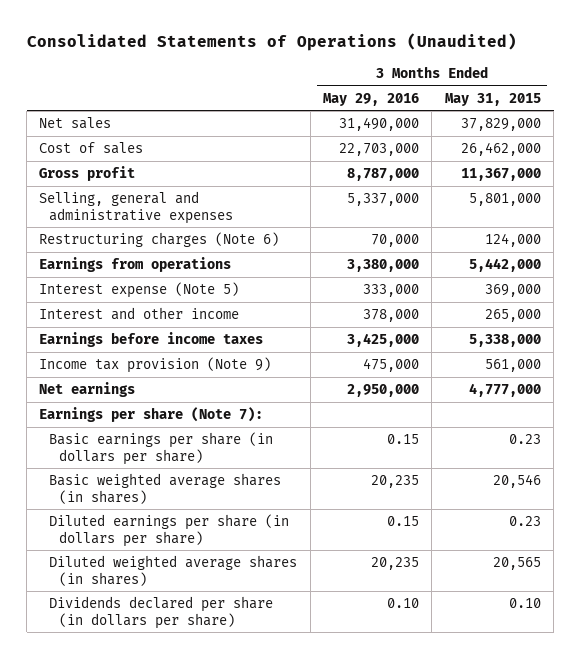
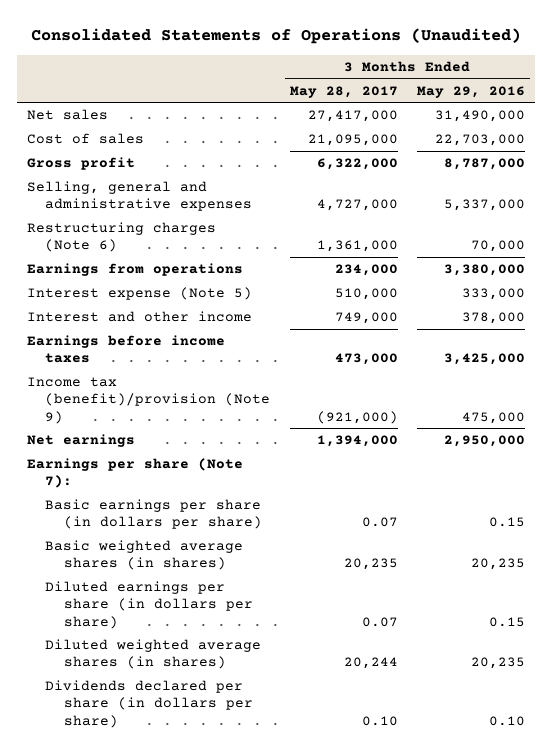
- | 3 Months Ended May 29, 2016 | 3 Months Ended May 31, 2015
+ | 3 Months Ended May 28, 2017 | 3 Months Ended May 29, 2016
- Income tax provision (Note 9) | 475,000 | 561,000
+ Income tax (benefit)/provision (Note 9) | (921,000) | 475,000

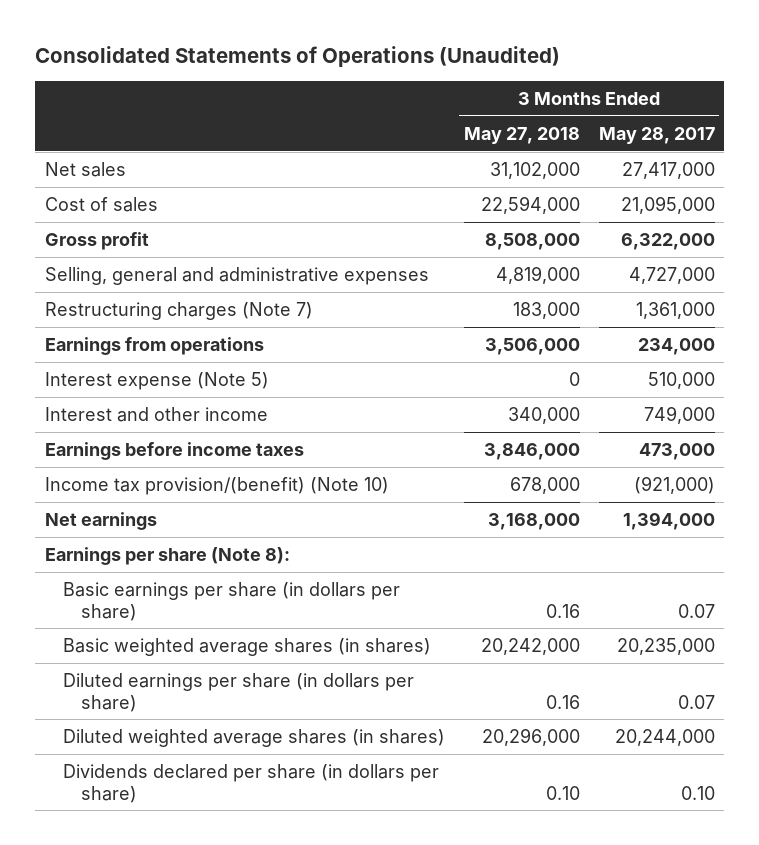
- | 3 Months Ended May 28, 2017 | 3 Months Ended May 29, 2016
+ | 3 Months Ended May 27, 2018 | 3 Months Ended May 28, 2017
- Restructuring charges (Note 6) | 1,361,000 | 70,000
+ Restructuring charges (Note 7) | 183,000 | 1,361,000
- Income tax (benefit)/provision (Note 9) | (921,000) | 475,000
+ Income tax provision/(benefit) (Note 10) | 678,000 | (921,000)
- Earnings per share (Note 7):
+ Earnings per share (Note 8):
- Basic weighted average shares (in shares) | 20,235 | 20,235
+ Basic weighted average shares (in shares) | 20,242,000 | 20,235,000
- Diluted weighted average shares (in shares) | 20,244 | 20,235
+ Diluted weighted average shares (in shares) | 20,296,000 | 20,244,000

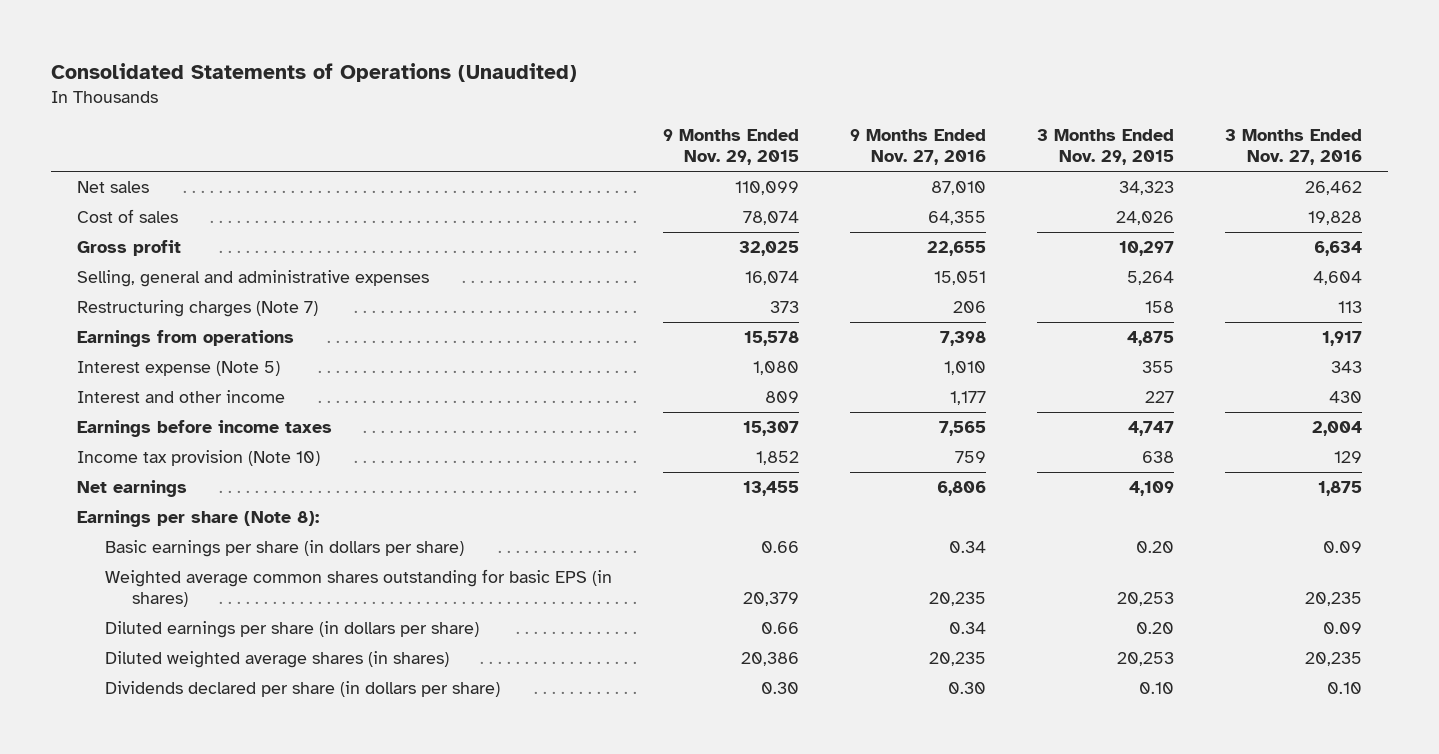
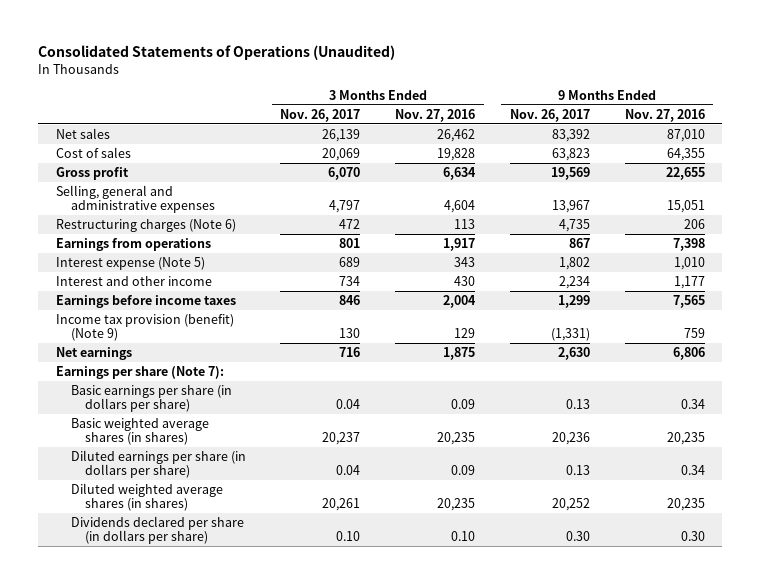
- | 9 Months Ended Nov. 29, 2015 | 9 Months Ended Nov. 27, 2016 | 3 Months Ended Nov. 29, 2015 | 3 Months Ended Nov. 27, 2016
+ | 3 Months Ended Nov. 26, 2017 | 3 Months Ended Nov. 27, 2016 | 9 Months Ended Nov. 26, 2017 | 9 Months Ended Nov. 27, 2016
- Restructuring charges (Note 7) | 373 | 206 | 158 | 113
+ Restructuring charges (Note 6) | 472 | 113 | 4,735 | 206
- Income tax provision (Note 10) | 1,852 | 759 | 638 | 129
+ Income tax provision (benefit) (Note 9) | 130 | 129 | (1,331) | 759
- Earnings per share (Note 8):
+ Earnings per share (Note 7):
- Weighted average common shares outstanding for basic EPS (in shares) | 20,379 | 20,235 | 20,253 | 20,235
+ Basic weighted average shares (in shares) | 20,237 | 20,235 | 20,236 | 20,235

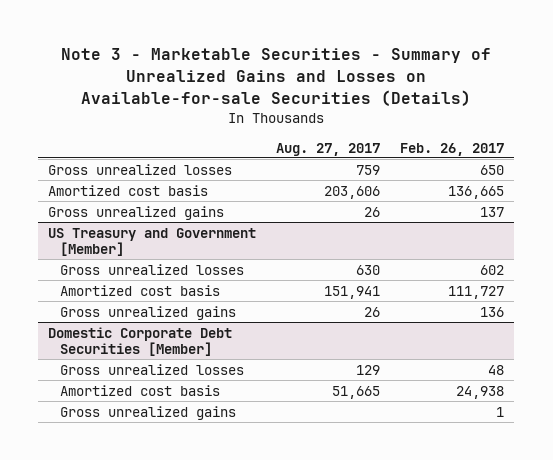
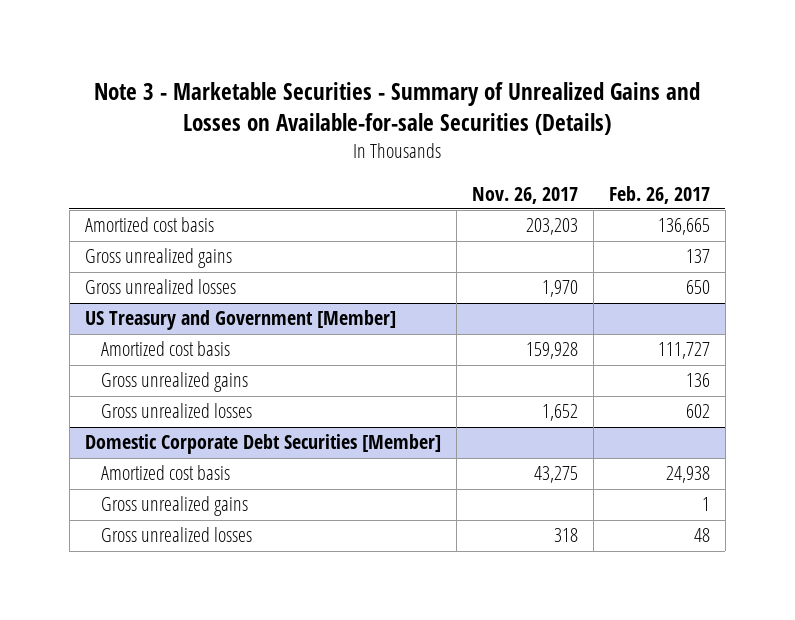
- | Aug. 27, 2017 | Feb. 26, 2017
+ | Nov. 26, 2017 | Feb. 26, 2017
moved down: Gross unrealized losses | 1,970 | 650
@ US Treasury and Government [Member]
moved down: Gross unrealized losses | 1,652 | 602
@ Domestic Corporate Debt Securities [Member]
moved down: Gross unrealized losses | 318 | 48

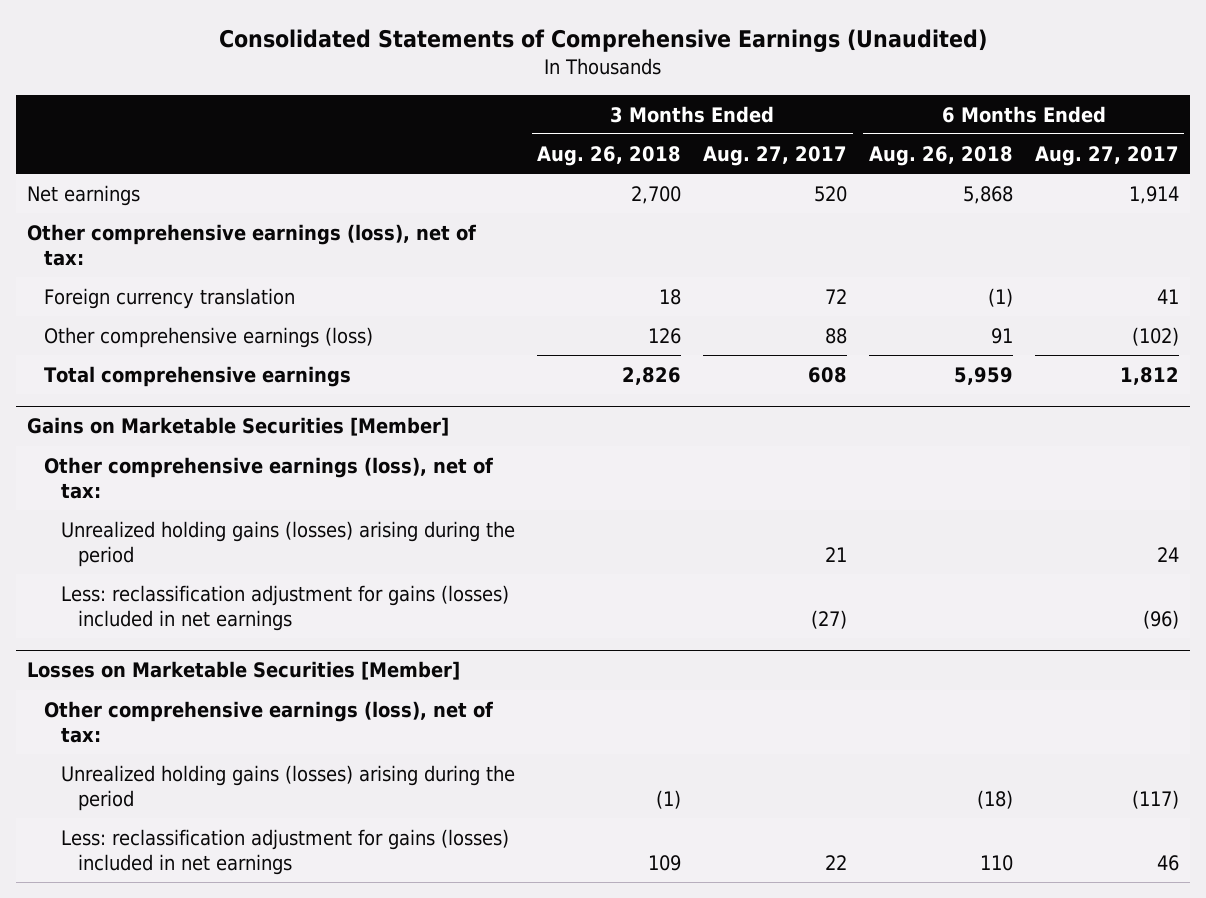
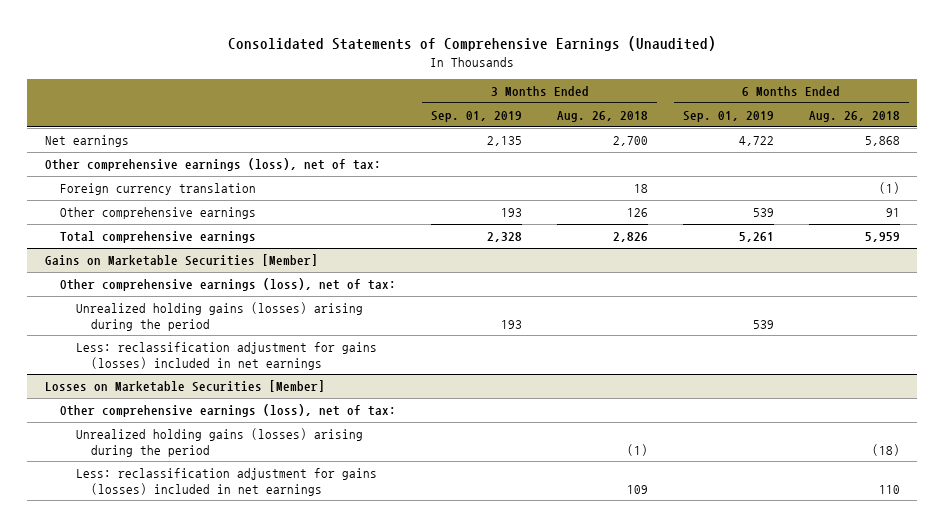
- | 3 Months Ended Aug. 26, 2018 | 3 Months Ended Aug. 27, 2017 | 6 Months Ended Aug. 26, 2018 | 6 Months Ended Aug. 27, 2017
+ | 3 Months Ended Sep. 01, 2019 | 3 Months Ended Aug. 26, 2018 | 6 Months Ended Sep. 01, 2019 | 6 Months Ended Aug. 26, 2018
- Other comprehensive earnings (loss) | 126 | 88 | 91 | (102)
+ Other comprehensive earnings | 193 | 126 | 539 | 91

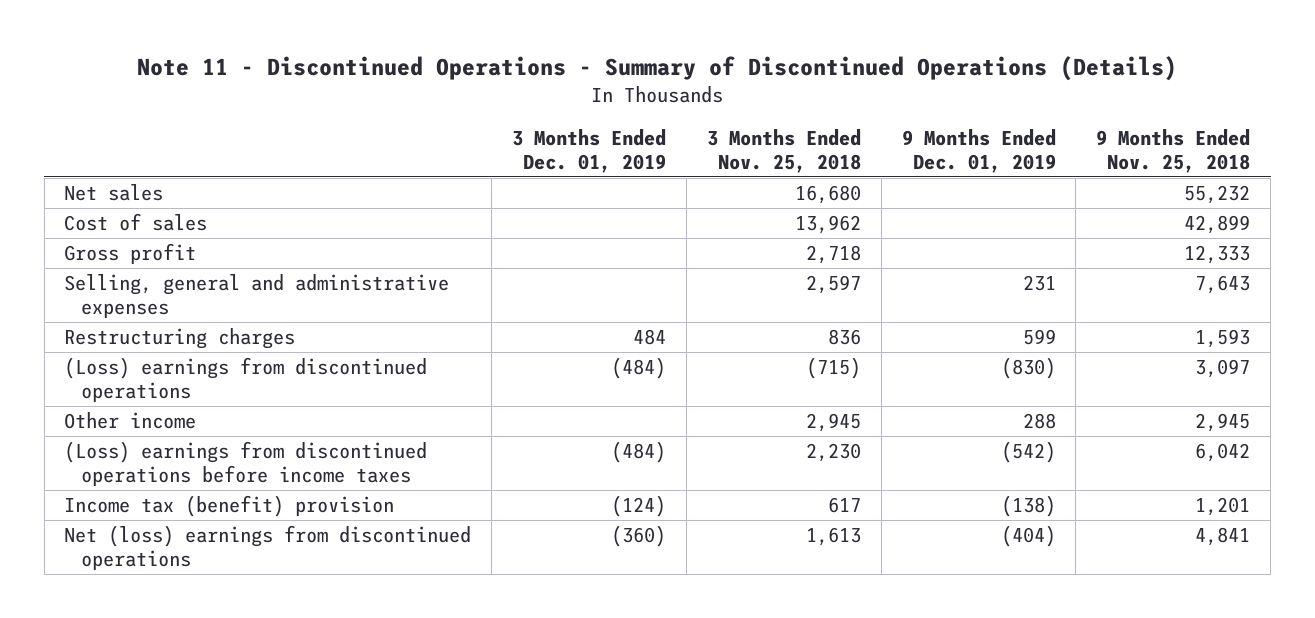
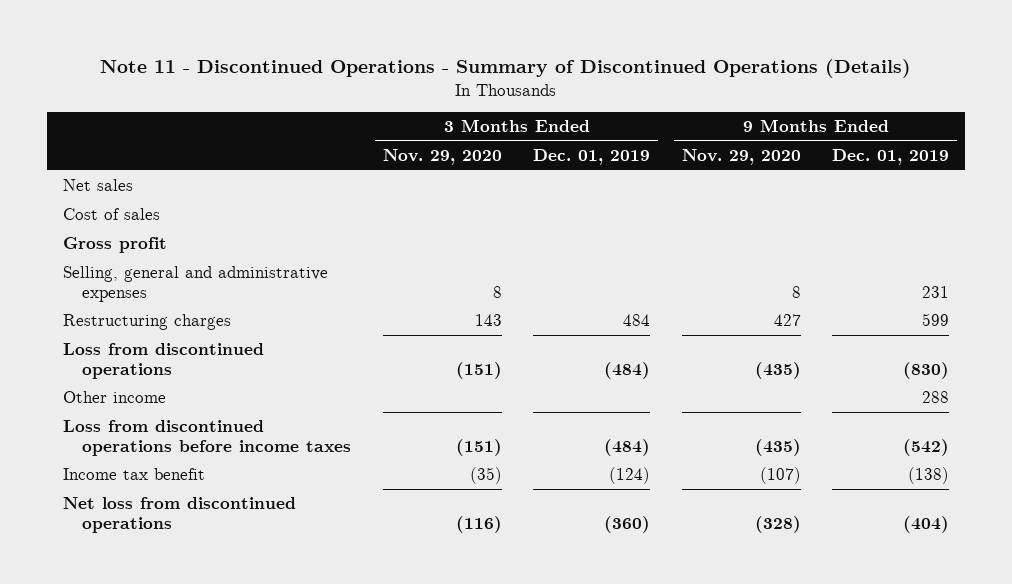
- | 3 Months Ended Dec. 01, 2019 | 3 Months Ended Nov. 25, 2018 | 9 Months Ended Dec. 01, 2019 | 9 Months Ended Nov. 25, 2018
+ | 3 Months Ended Nov. 29, 2020 | 3 Months Ended Dec. 01, 2019 | 9 Months Ended Nov. 29, 2020 | 9 Months Ended Dec. 01, 2019
- (Loss) earnings from discontinued operations | (484) | (715) | (830) | 3,097
+ Loss from discontinued operations | (151) | (484) | (435) | (830)
- (Loss) earnings from discontinued operations before income taxes | (484) | 2,230 | (542) | 6,042
- Income tax (benefit) provision | (124) | 617 | (138) | 1,201
- Net (loss) earnings from discontinued operations | (360) | 1,613 | (404) | 4,841
+ Loss from discontinued operations before income taxes | (151) | (484) | (435) | (542)
+ Income tax benefit | (35) | (124) | (107) | (138)
+ Net loss from discontinued operations | (116) | (360) | (328) | (404)

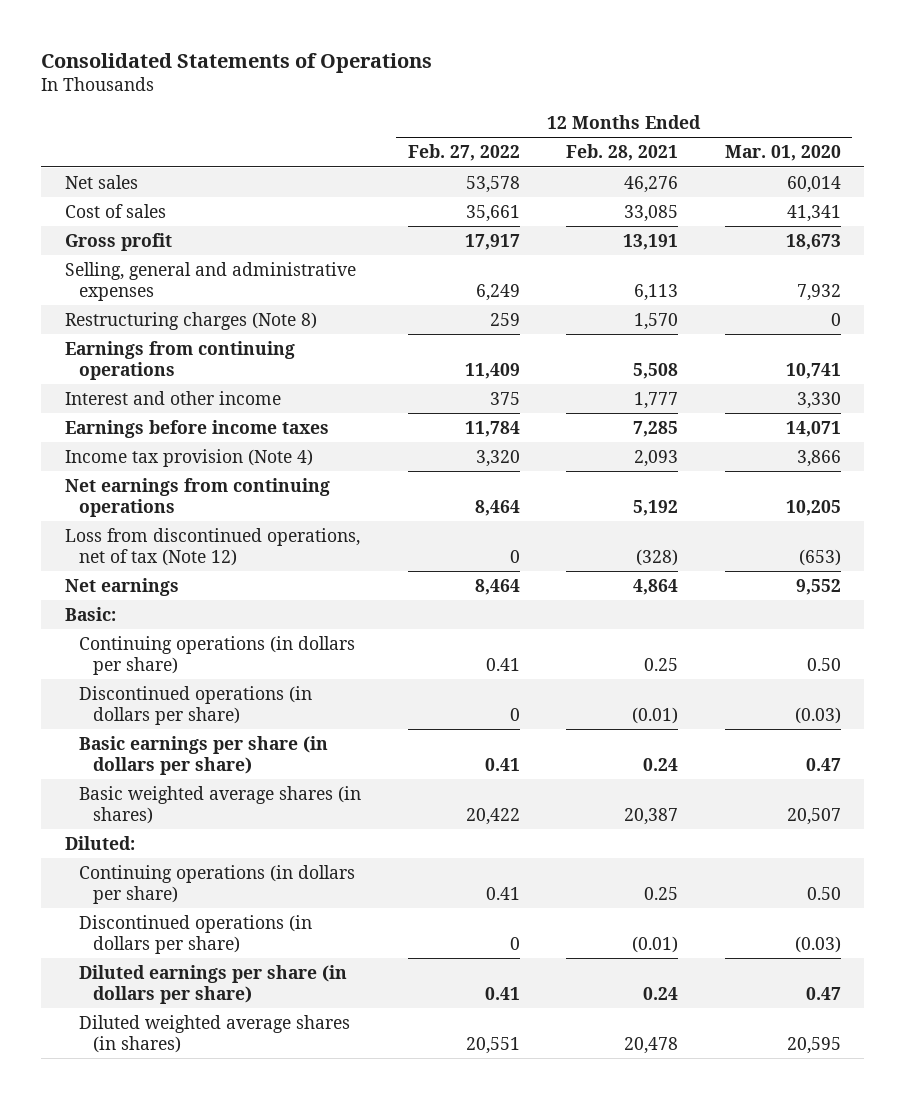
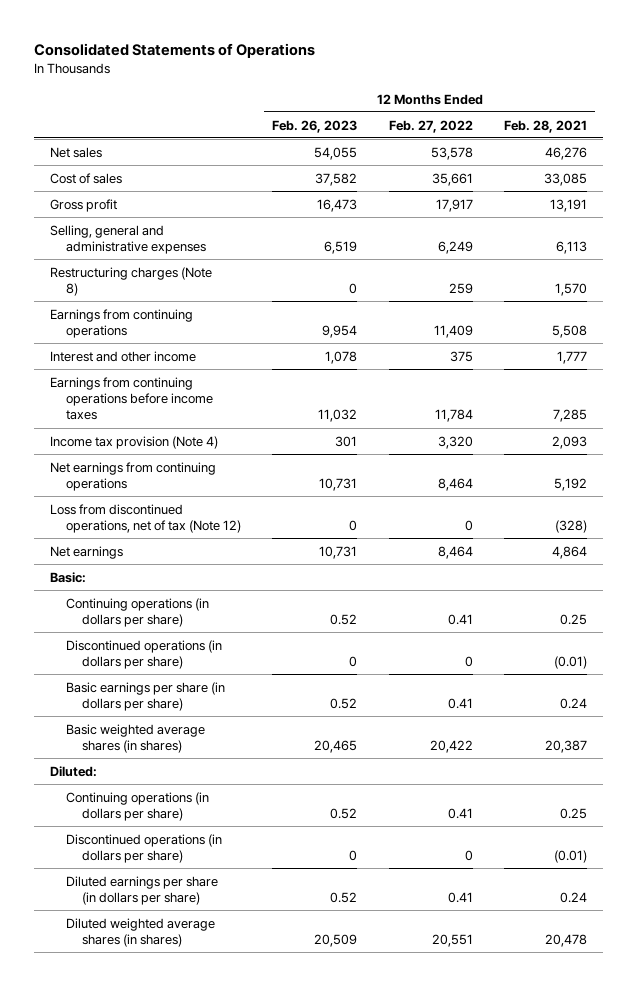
- | 12 Months Ended Feb. 27, 2022 | 12 Months Ended Feb. 28, 2021 | 12 Months Ended Mar. 01, 2020
+ | 12 Months Ended Feb. 26, 2023 | 12 Months Ended Feb. 27, 2022 | 12 Months Ended Feb. 28, 2021
- Earnings before income taxes | 11,784 | 7,285 | 14,071
+ Earnings from continuing operations before income taxes | 11,032 | 11,784 | 7,285

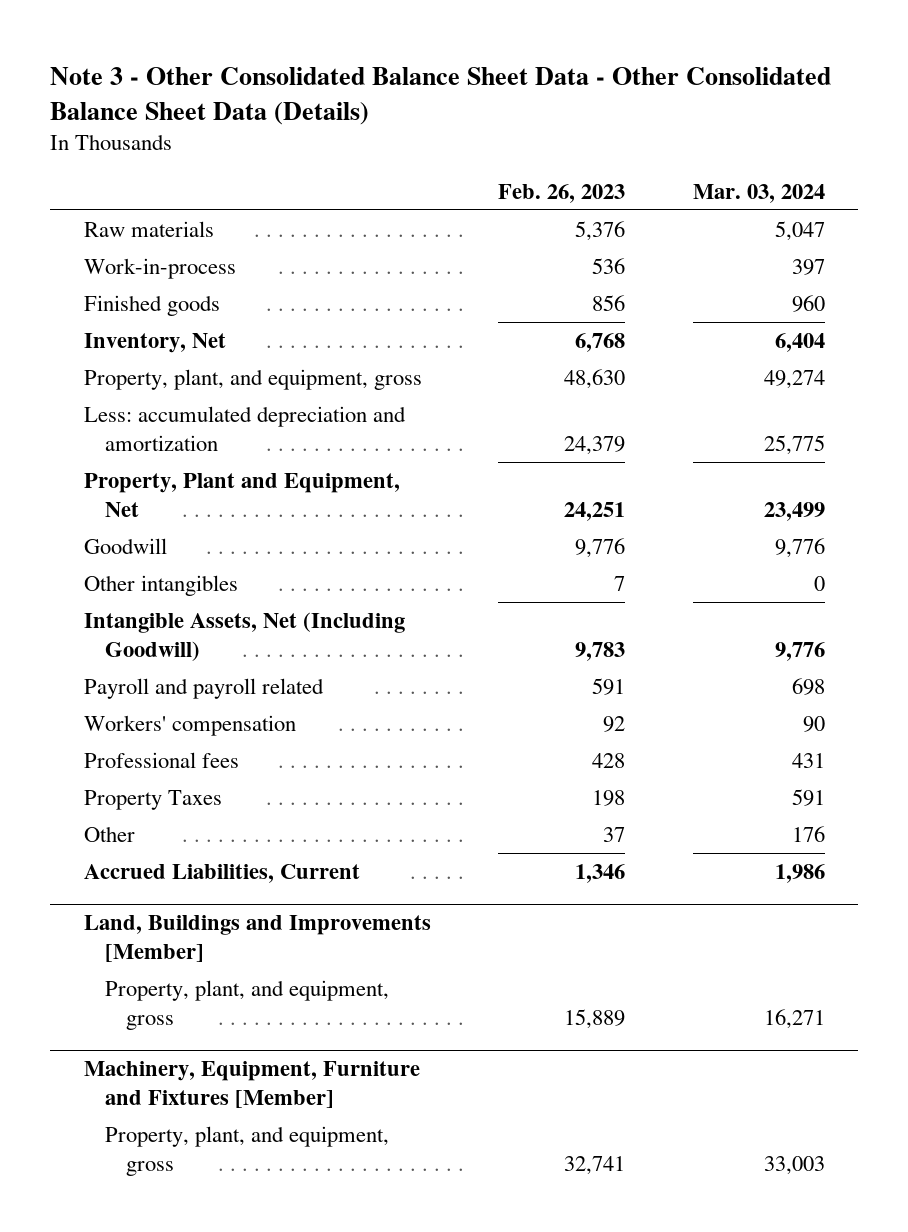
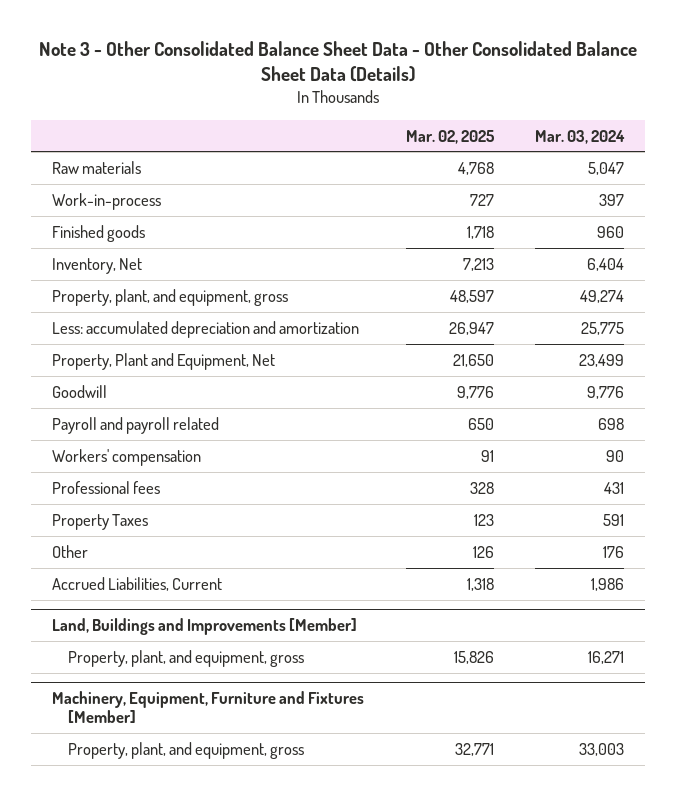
- | Feb. 26, 2023 | Mar. 03, 2024
+ | Mar. 02, 2025 | Mar. 03, 2024
- Other intangibles | 7 | 0
- Intangible Assets, Net (Including Goodwill) | 9,783 | 9,776

